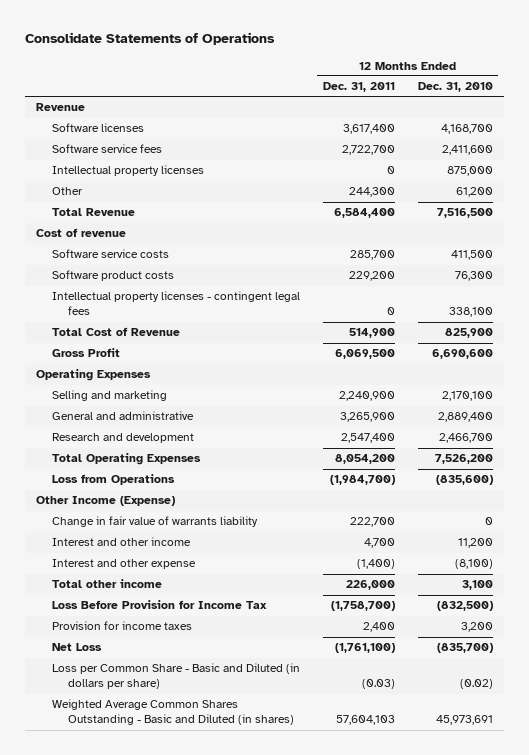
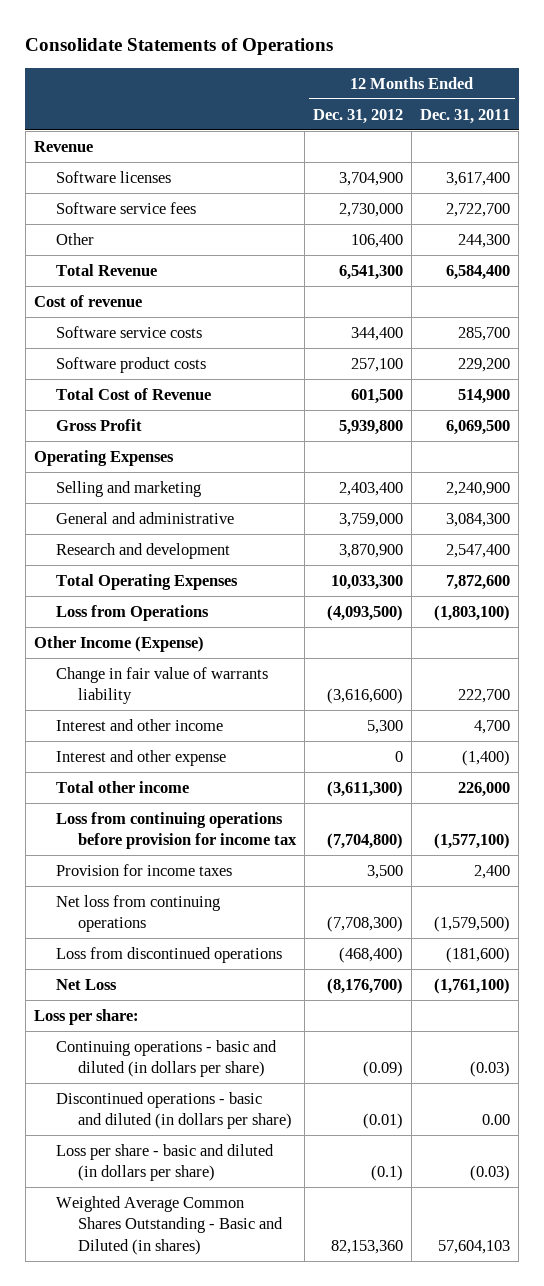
- | 12 Months Ended Dec. 31, 2011 | 12 Months Ended Dec. 31, 2010
+ | 12 Months Ended Dec. 31, 2012 | 12 Months Ended Dec. 31, 2011
- Intellectual property licenses | 0 | 875,000
- Intellectual property licenses - contingent legal fees | 0 | 338,100
- General and administrative | 3,265,900 | 2,889,400
+ General and administrative | 3,759,000 | 3,084,300
- Total Operating Expenses | 8,054,200 | 7,526,200
- Loss from Operations | (1,984,700) | (835,600)
+ Total Operating Expenses | 10,033,300 | 7,872,600
+ Loss from Operations | (4,093,500) | (1,803,100)
- Loss Before Provision for Income Tax | (1,758,700) | (832,500)
+ Loss from continuing operations before provision for income tax | (7,704,800) | (1,577,100)
+ Net loss from continuing operations | (7,708,300) | (1,579,500)
+ Loss from discontinued operations | (468,400) | (181,600)
- Loss per Common Share - Basic and Diluted (in dollars per share) | (0.03) | (0.02)
+ Loss per share:
+ Continuing operations - basic and diluted (in dollars per share) | (0.09) | (0.03)
+ Discontinued operations - basic and diluted (in dollars per share) | (0.01) | 0.00
+ Loss per share - basic and diluted (in dollars per share) | (0.1) | (0.03)

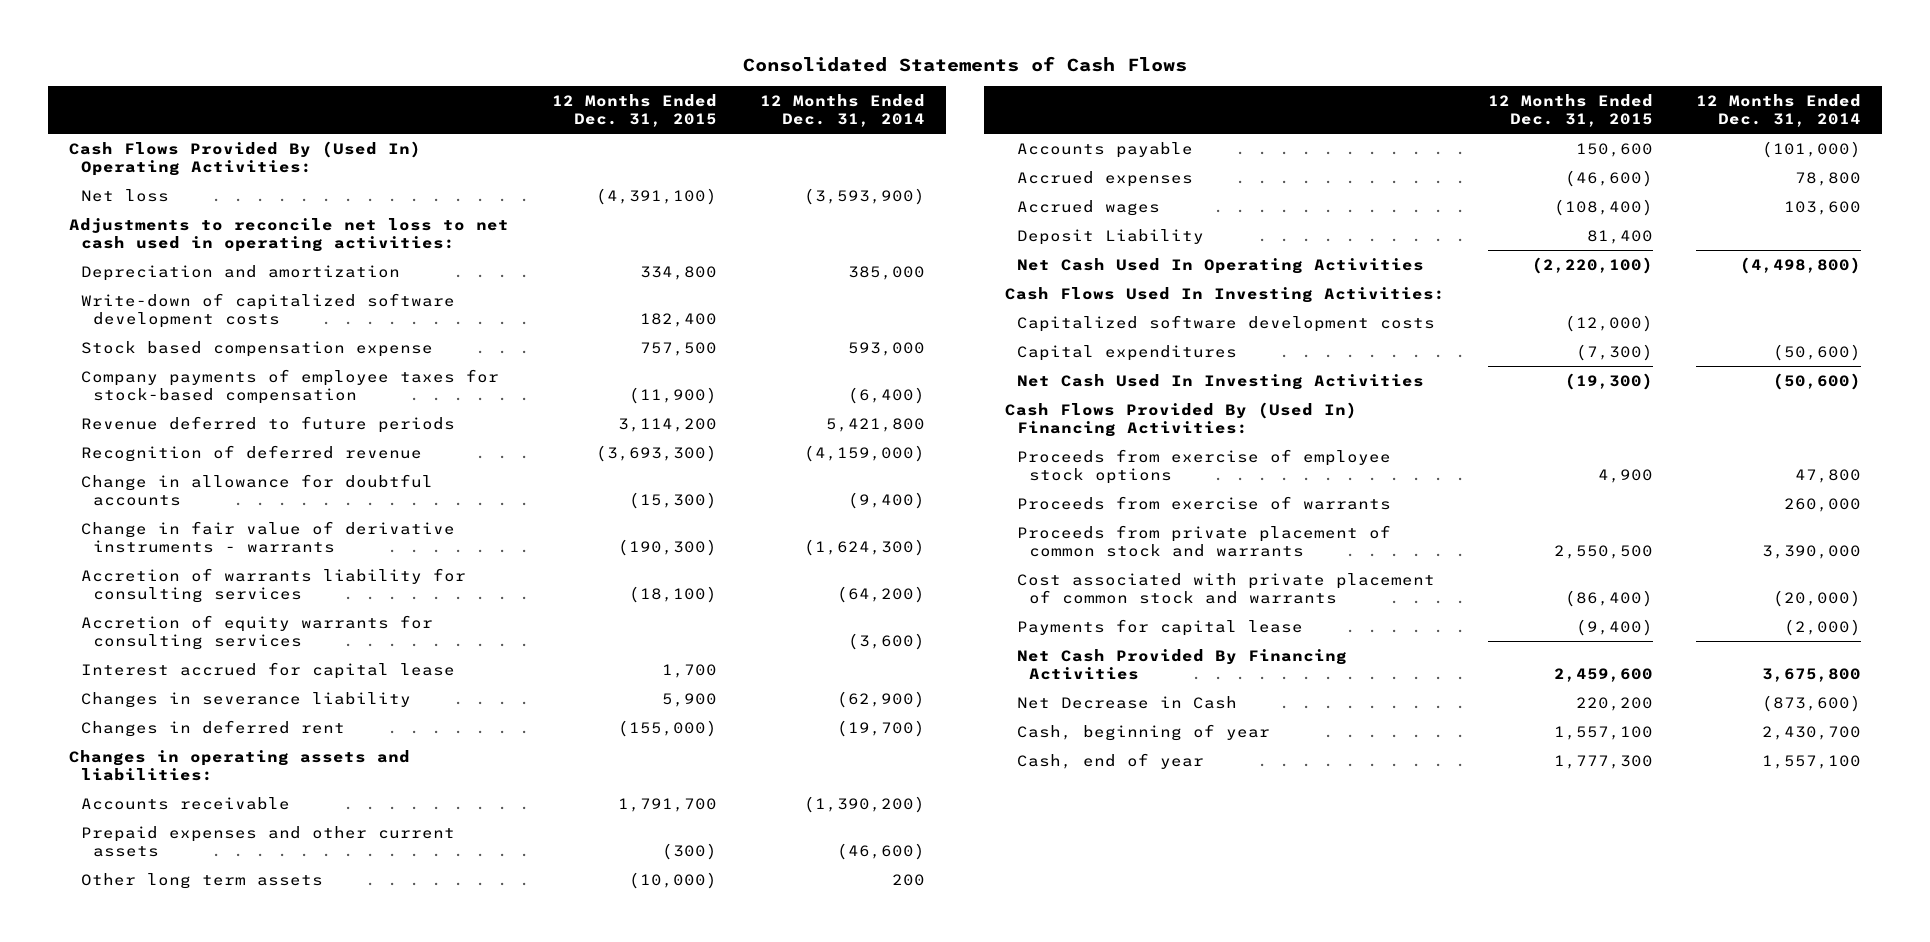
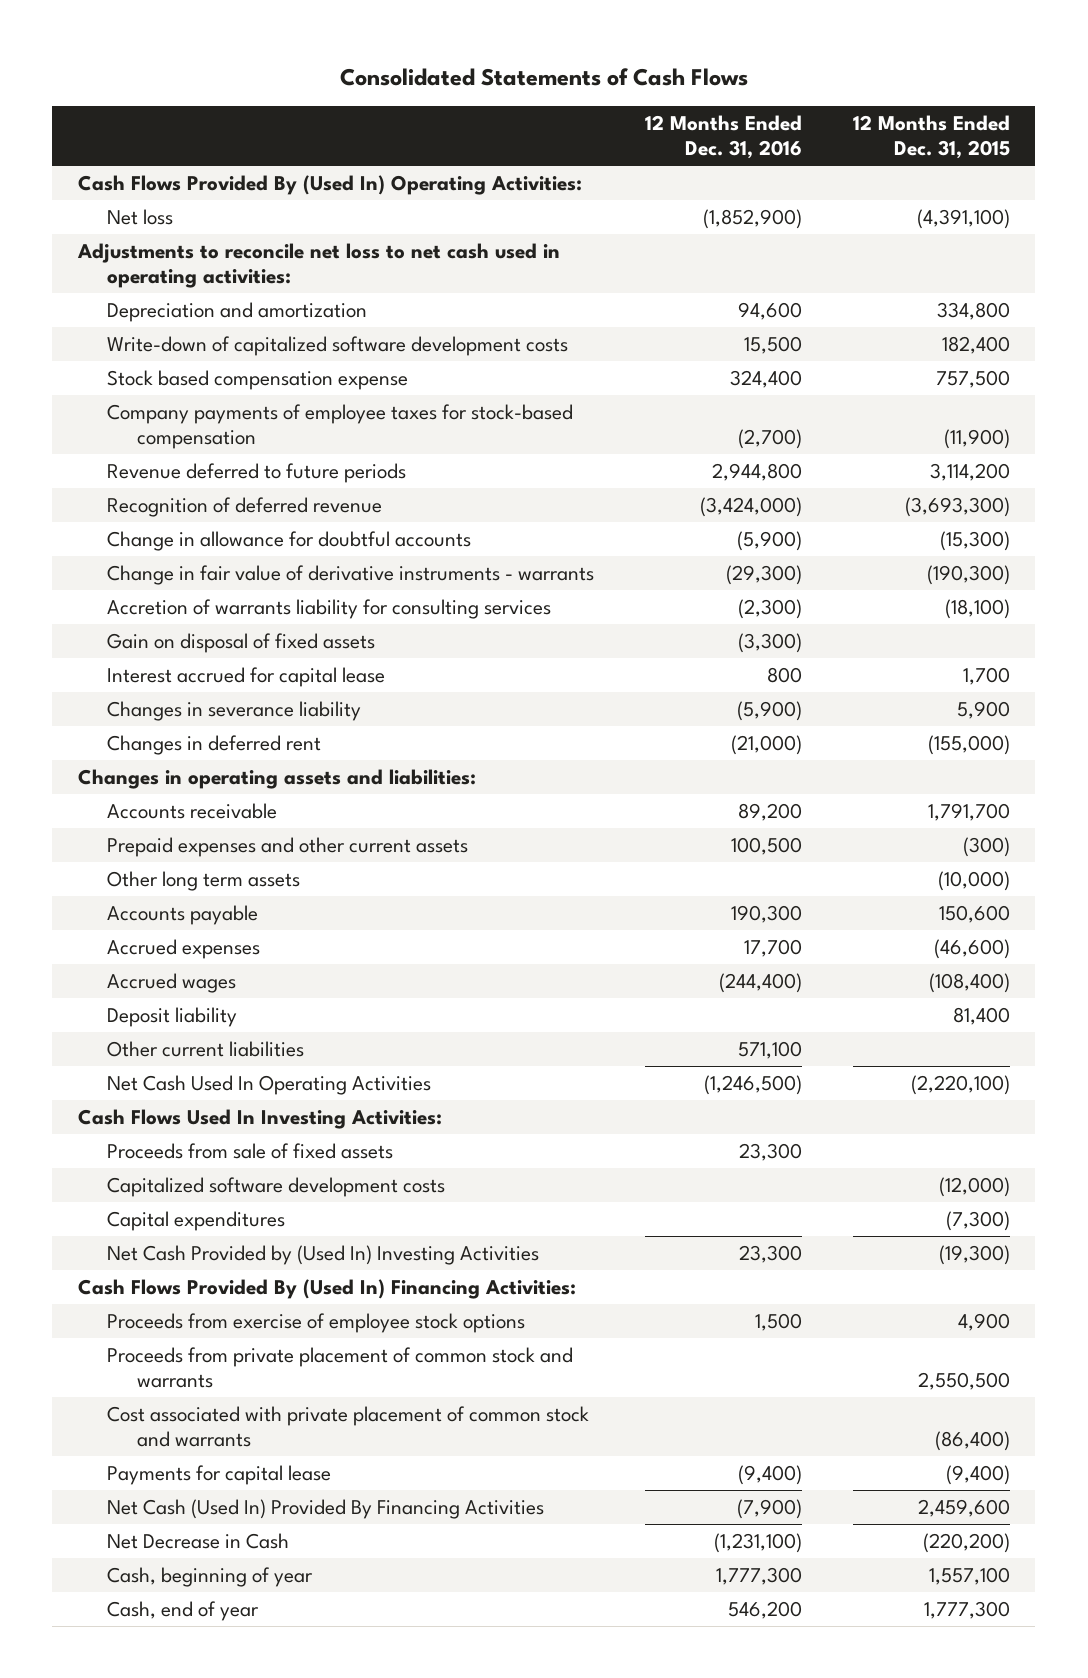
- | 12 Months Ended Dec. 31, 2015 | 12 Months Ended Dec. 31, 2014
+ | 12 Months Ended Dec. 31, 2016 | 12 Months Ended Dec. 31, 2015
- Accretion of equity warrants for consulting services | | (3,600)
+ Gain on disposal of fixed assets | (3,300) |
- Deposit Liability | 81,400 |
+ Deposit liability | | 81,400
+ Other current liabilities | 571,100 |
+ Proceeds from sale of fixed assets | 23,300 |
- Net Cash Used In Investing Activities | (19,300) | (50,600)
+ Net Cash Provided by (Used In) Investing Activities | 23,300 | (19,300)
- Proceeds from exercise of warrants | | 260,000
- Net Cash Provided By Financing Activities | 2,459,600 | 3,675,800
- Net Decrease in Cash | 220,200 | (873,600)
+ Net Cash (Used In) Provided By Financing Activities | (7,900) | 2,459,600
+ Net Decrease in Cash | (1,231,100) | (220,200)

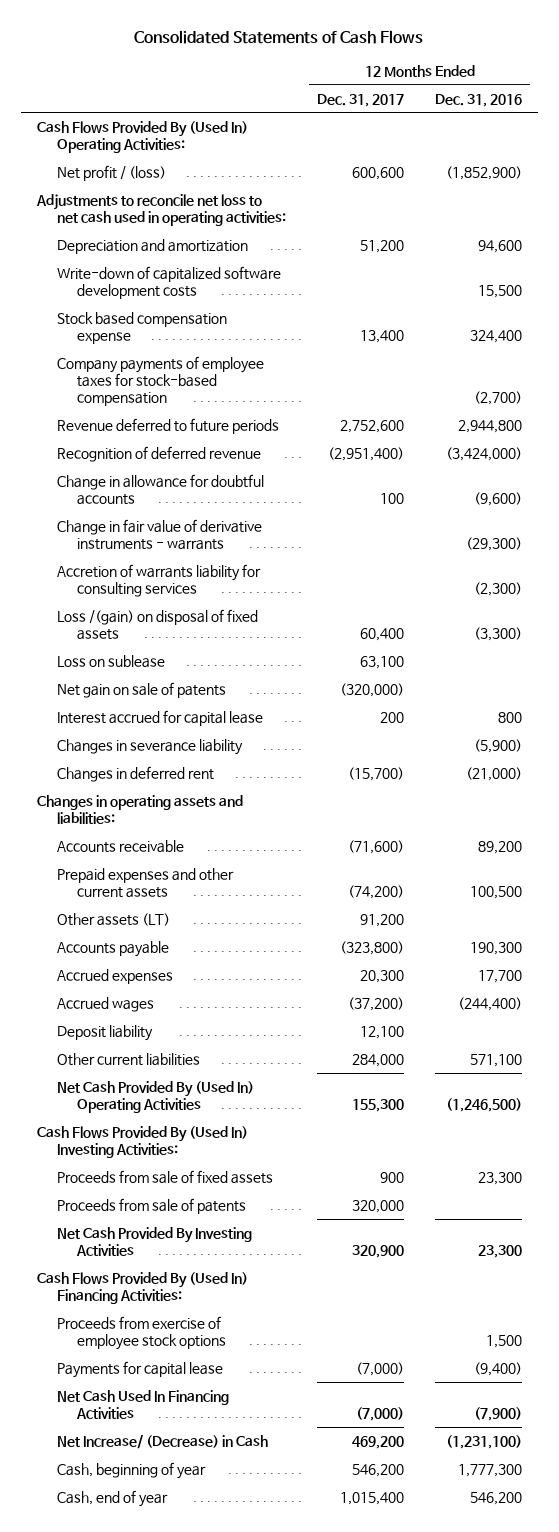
- | 12 Months Ended Dec. 31, 2016 | 12 Months Ended Dec. 31, 2015
+ | 12 Months Ended Dec. 31, 2017 | 12 Months Ended Dec. 31, 2016
- Net loss | (1,852,900) | (4,391,100)
+ Net profit / (loss) | 600,600 | (1,852,900)
- Change in allowance for doubtful accounts | (5,900) | (15,300)
+ Change in allowance for doubtful accounts | 100 | (9,600)
- Gain on disposal of fixed assets | (3,300) |
+ Loss /(gain) on disposal of fixed assets | 60,400 | (3,300)
+ Loss on sublease | 63,100 |
+ Net gain on sale of patents | (320,000) |
- Other long term assets | | (10,000)
+ Other assets (LT) | 91,200 |
- Net Cash Used In Operating Activities | (1,246,500) | (2,220,100)
- Cash Flows Used In Investing Activities:
+ Net Cash Provided By (Used In) Operating Activities | 155,300 | (1,246,500)
+ Cash Flows Provided By (Used In) Investing Activities:
- Capitalized software development costs | | (12,000)
- Capital expenditures | | (7,300)
- Net Cash Provided by (Used In) Investing Activities | 23,300 | (19,300)
+ Proceeds from sale of patents | 320,000 |
+ Net Cash Provided By Investing Activities | 320,900 | 23,300
- Proceeds from private placement of common stock and warrants | | 2,550,500
- Cost associated with private placement of common stock and warrants | | (86,400)
- Net Cash (Used In) Provided By Financing Activities | (7,900) | 2,459,600
- Net Decrease in Cash | (1,231,100) | (220,200)
+ Net Cash Used In Financing Activities | (7,000) | (7,900)
+ Net Increase/ (Decrease) in Cash | 469,200 | (1,231,100)

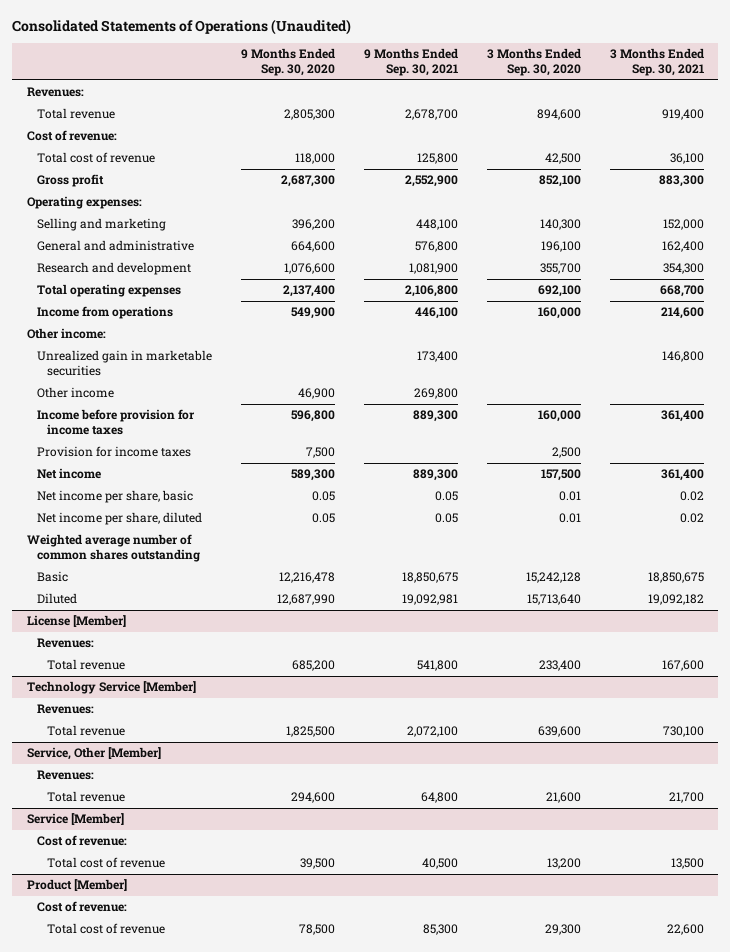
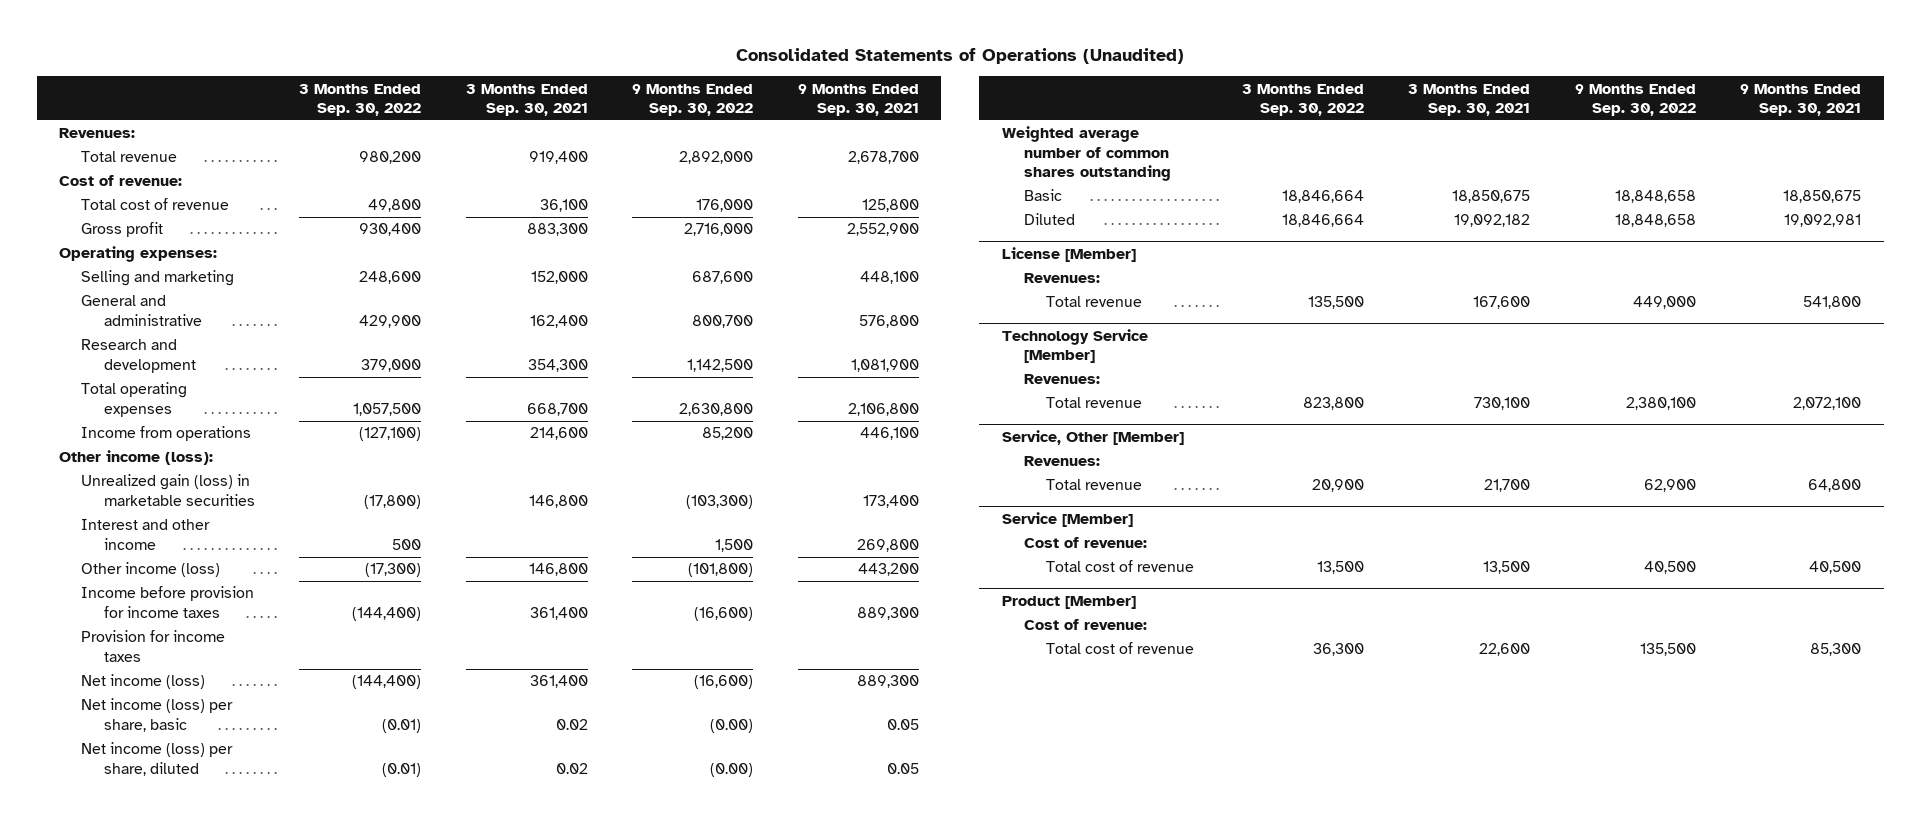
- | 9 Months Ended Sep. 30, 2020 | 9 Months Ended Sep. 30, 2021 | 3 Months Ended Sep. 30, 2020 | 3 Months Ended Sep. 30, 2021
+ | 3 Months Ended Sep. 30, 2022 | 3 Months Ended Sep. 30, 2021 | 9 Months Ended Sep. 30, 2022 | 9 Months Ended Sep. 30, 2021
- Other income:
- Unrealized gain in marketable securities | | 173,400 | | 146,800
- Other income | 46,900 | 269,800 | |
+ Other income (loss):
+ Unrealized gain (loss) in marketable securities | (17,800) | 146,800 | (103,300) | 173,400
+ Interest and other income | 500 | | 1,500 | 269,800
+ Other income (loss) | (17,300) | 146,800 | (101,800) | 443,200
- Net income | 589,300 | 889,300 | 157,500 | 361,400
- Net income per share, basic | 0.05 | 0.05 | 0.01 | 0.02
- Net income per share, diluted | 0.05 | 0.05 | 0.01 | 0.02
+ Net income (loss) | (144,400) | 361,400 | (16,600) | 889,300
+ Net income (loss) per share, basic | (0.01) | 0.02 | (0.00) | 0.05
+ Net income (loss) per share, diluted | (0.01) | 0.02 | (0.00) | 0.05

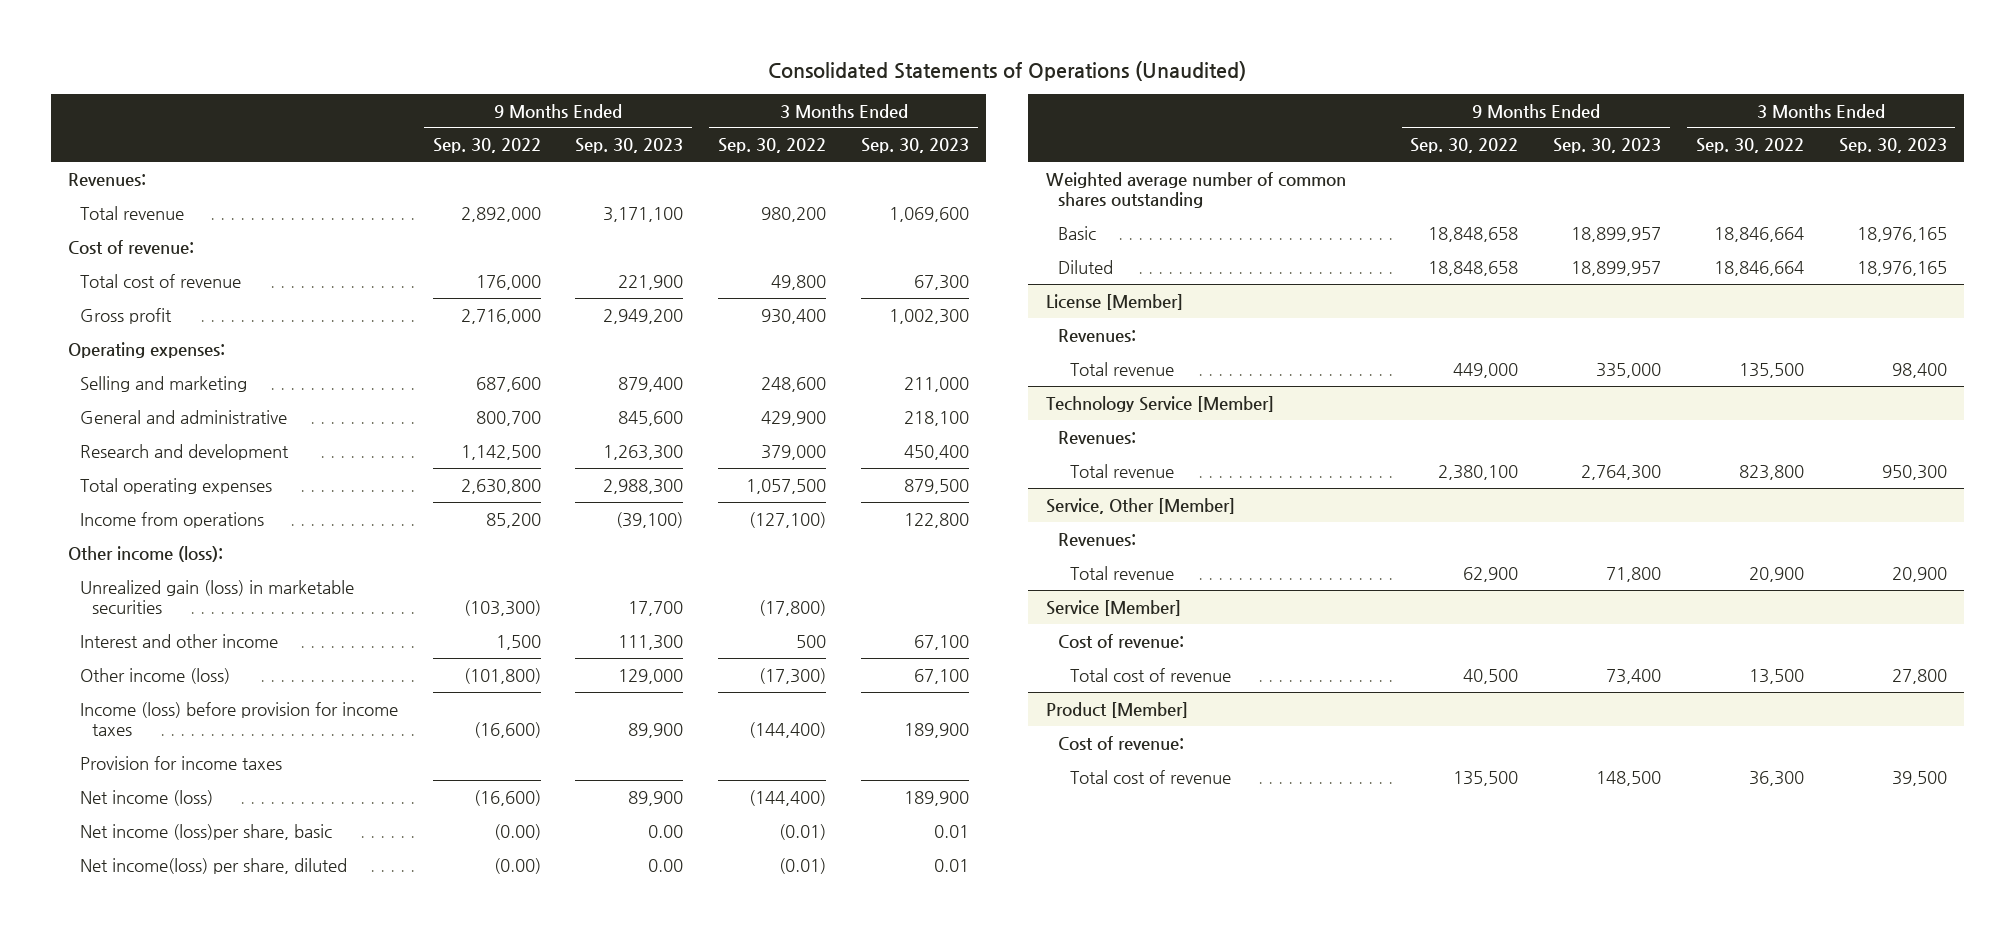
- | 3 Months Ended Sep. 30, 2022 | 3 Months Ended Sep. 30, 2021 | 9 Months Ended Sep. 30, 2022 | 9 Months Ended Sep. 30, 2021
+ | 9 Months Ended Sep. 30, 2022 | 9 Months Ended Sep. 30, 2023 | 3 Months Ended Sep. 30, 2022 | 3 Months Ended Sep. 30, 2023
- Income before provision for income taxes | (144,400) | 361,400 | (16,600) | 889,300
+ Income (loss) before provision for income taxes | (16,600) | 89,900 | (144,400) | 189,900
- Net income (loss) per share, basic | (0.01) | 0.02 | (0.00) | 0.05
- Net income (loss) per share, diluted | (0.01) | 0.02 | (0.00) | 0.05
+ Net income (loss)per share, basic | (0.00) | 0.00 | (0.01) | 0.01
+ Net income(loss) per share, diluted | (0.00) | 0.00 | (0.01) | 0.01

